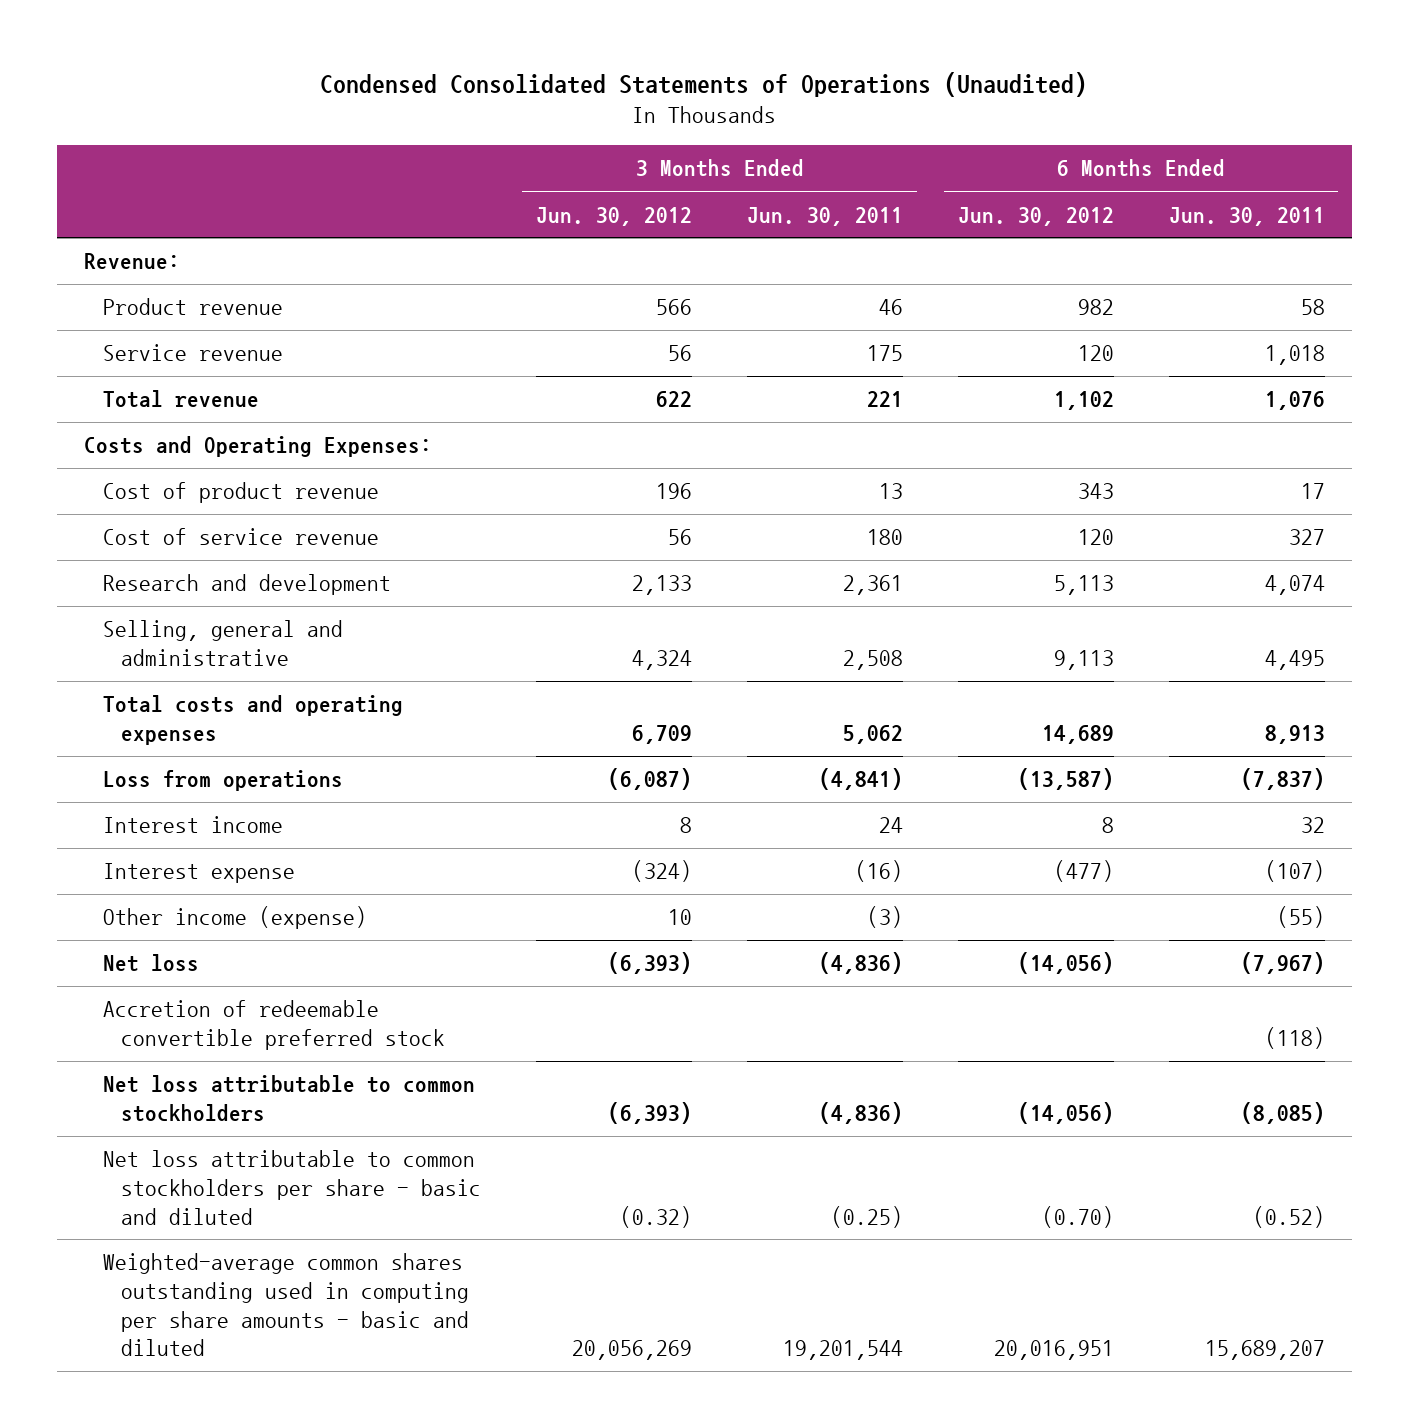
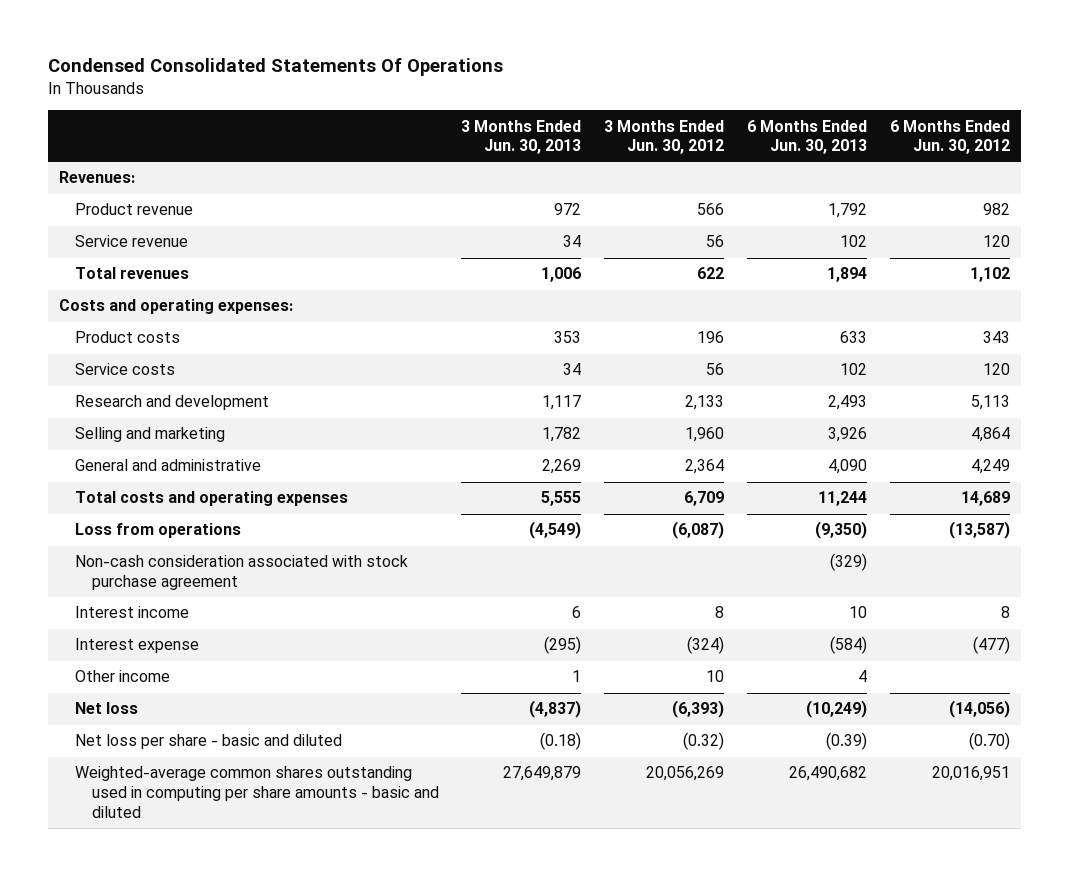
- Condensed Consolidated Statements of Operations (Unaudited)
+ Condensed Consolidated Statements Of Operations
- | 3 Months Ended Jun. 30, 2012 | 3 Months Ended Jun. 30, 2011 | 6 Months Ended Jun. 30, 2012 | 6 Months Ended Jun. 30, 2011
+ | 3 Months Ended Jun. 30, 2013 | 3 Months Ended Jun. 30, 2012 | 6 Months Ended Jun. 30, 2013 | 6 Months Ended Jun. 30, 2012
- Revenue:
+ Revenues:
- Total revenue | 622 | 221 | 1,102 | 1,076
- Costs and Operating Expenses:
- Cost of product revenue | 196 | 13 | 343 | 17
- Cost of service revenue | 56 | 180 | 120 | 327
+ Total revenues | 1,006 | 622 | 1,894 | 1,102
+ Costs and operating expenses:
+ Product costs | 353 | 196 | 633 | 343
+ Service costs | 34 | 56 | 102 | 120
- Selling, general and administrative | 4,324 | 2,508 | 9,113 | 4,495
+ Selling and marketing | 1,782 | 1,960 | 3,926 | 4,864
+ General and administrative | 2,269 | 2,364 | 4,090 | 4,249
+ Non-cash consideration associated with stock purchase agreement | | | (329) |
- Other income (expense) | 10 | (3) | | (55)
+ Other income | 1 | 10 | 4 |
- Accretion of redeemable convertible preferred stock | | | | (118)
- Net loss attributable to common stockholders | (6,393) | (4,836) | (14,056) | (8,085)
- Net loss attributable to common stockholders per share - basic and diluted | (0.32) | (0.25) | (0.70) | (0.52)
+ Net loss per share - basic and diluted | (0.18) | (0.32) | (0.39) | (0.70)

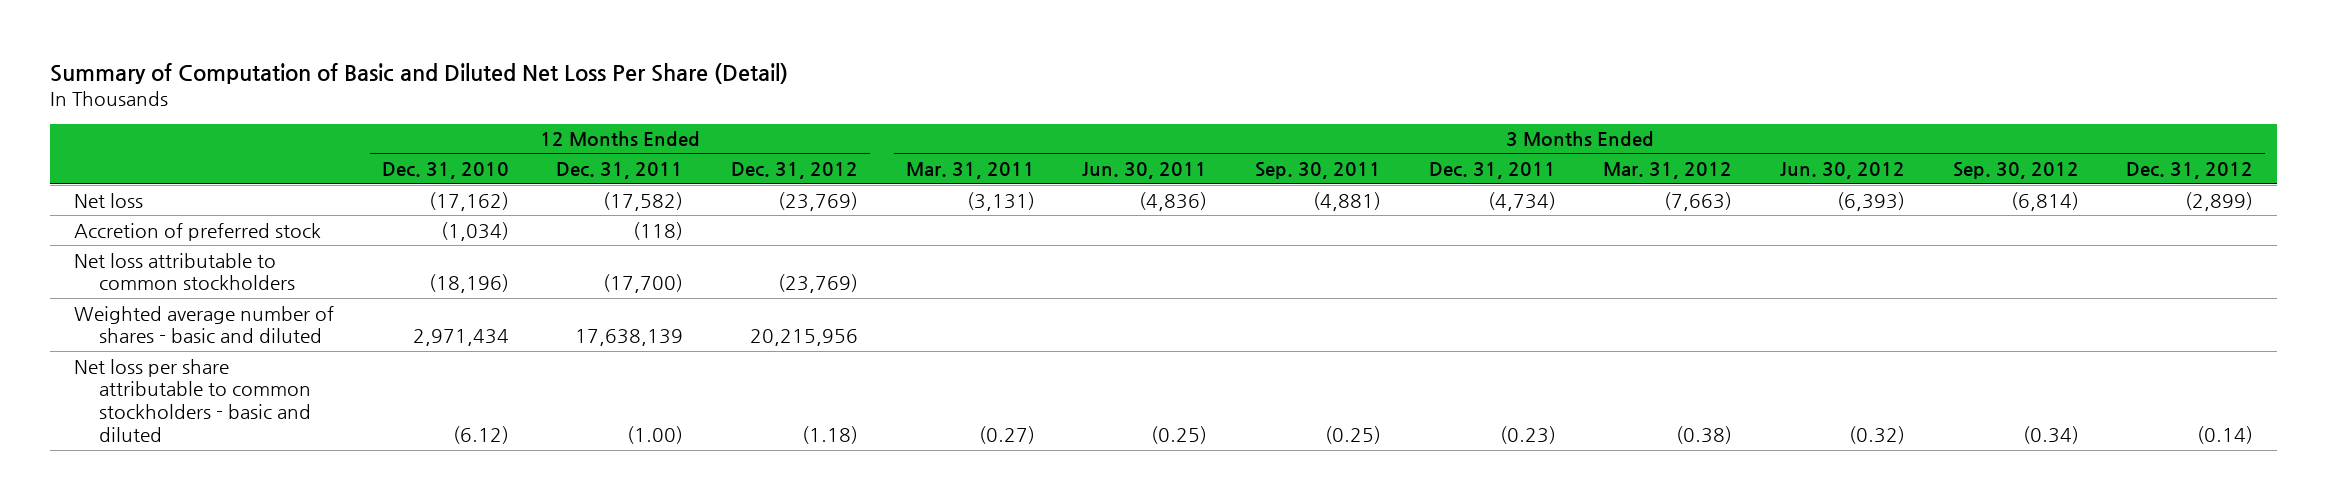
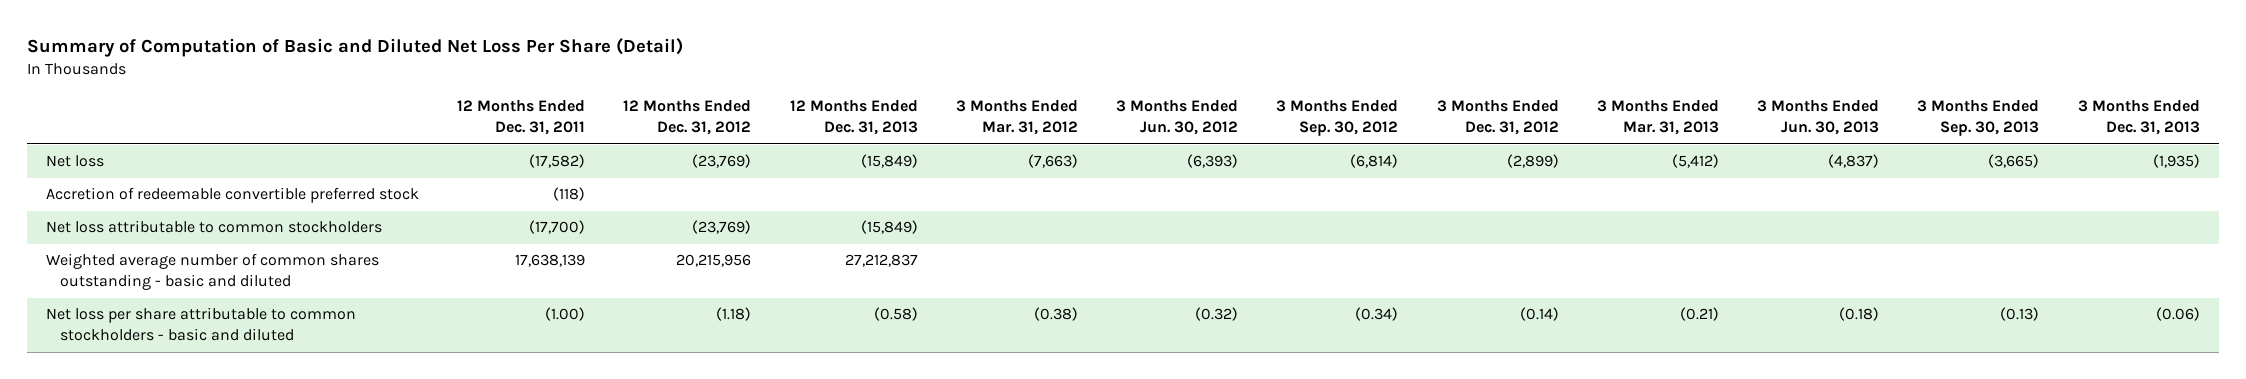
- | 12 Months Ended Dec. 31, 2010 | 12 Months Ended Dec. 31, 2011 | 12 Months Ended Dec. 31, 2012 | 3 Months Ended Mar. 31, 2011 | 3 Months Ended Jun. 30, 2011 | 3 Months Ended Sep. 30, 2011 | 3 Months Ended Dec. 31, 2011 | 3 Months Ended Mar. 31, 2012 | 3 Months Ended Jun. 30, 2012 | 3 Months Ended Sep. 30, 2012 | 3 Months Ended Dec. 31, 2012
+ | 12 Months Ended Dec. 31, 2011 | 12 Months Ended Dec. 31, 2012 | 12 Months Ended Dec. 31, 2013 | 3 Months Ended Mar. 31, 2012 | 3 Months Ended Jun. 30, 2012 | 3 Months Ended Sep. 30, 2012 | 3 Months Ended Dec. 31, 2012 | 3 Months Ended Mar. 31, 2013 | 3 Months Ended Jun. 30, 2013 | 3 Months Ended Sep. 30, 2013 | 3 Months Ended Dec. 31, 2013
- Accretion of preferred stock | (1,034) | (118) | | | | | | | | |
+ Accretion of redeemable convertible preferred stock | (118) | | | | | | | | | |
- Weighted average number of shares - basic and diluted | 2,971,434 | 17,638,139 | 20,215,956 | | | | | | | |
+ Weighted average number of common shares outstanding - basic and diluted | 17,638,139 | 20,215,956 | 27,212,837 | | | | | | | |

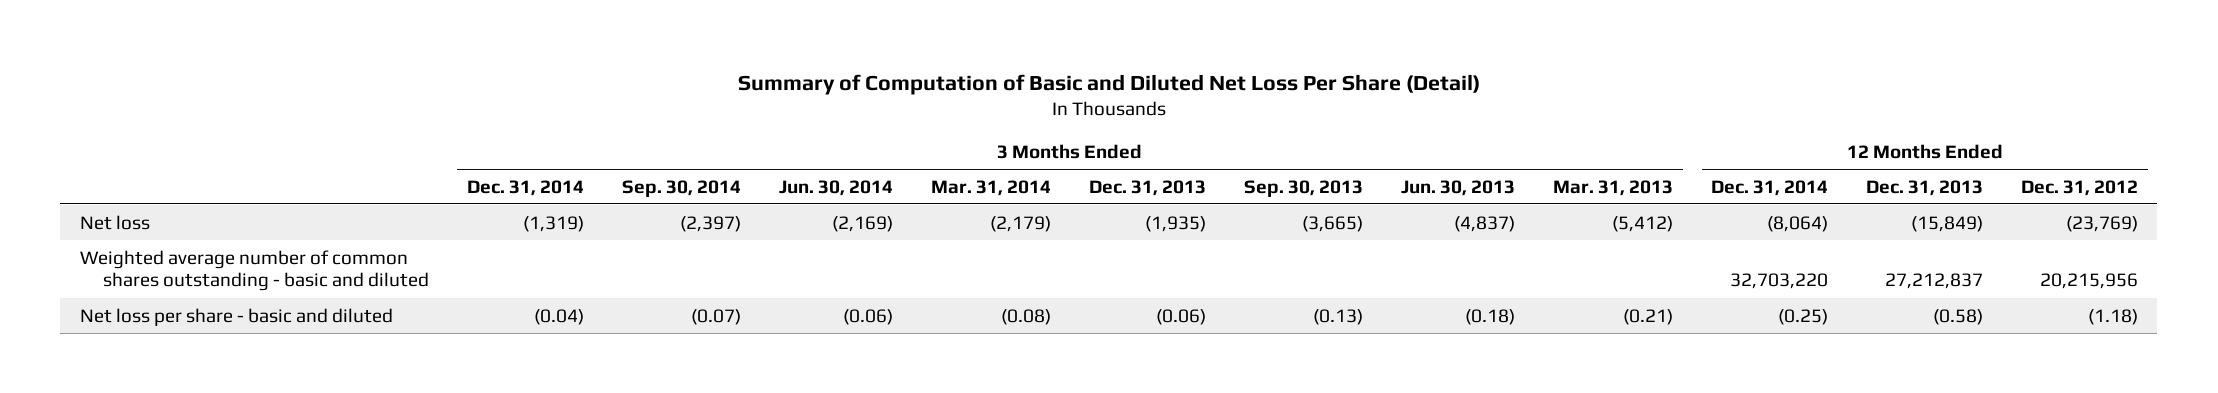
- | 12 Months Ended Dec. 31, 2011 | 12 Months Ended Dec. 31, 2012 | 12 Months Ended Dec. 31, 2013 | 3 Months Ended Mar. 31, 2012 | 3 Months Ended Jun. 30, 2012 | 3 Months Ended Sep. 30, 2012 | 3 Months Ended Dec. 31, 2012 | 3 Months Ended Mar. 31, 2013 | 3 Months Ended Jun. 30, 2013 | 3 Months Ended Sep. 30, 2013 | 3 Months Ended Dec. 31, 2013
+ | 3 Months Ended Dec. 31, 2014 | 3 Months Ended Sep. 30, 2014 | 3 Months Ended Jun. 30, 2014 | 3 Months Ended Mar. 31, 2014 | 3 Months Ended Dec. 31, 2013 | 3 Months Ended Sep. 30, 2013 | 3 Months Ended Jun. 30, 2013 | 3 Months Ended Mar. 31, 2013 | 12 Months Ended Dec. 31, 2014 | 12 Months Ended Dec. 31, 2013 | 12 Months Ended Dec. 31, 2012
- Accretion of redeemable convertible preferred stock | (118) | | | | | | | | | |
- Net loss attributable to common stockholders | (17,700) | (23,769) | (15,849) | | | | | | | |
- Net loss per share attributable to common stockholders - basic and diluted | (1.00) | (1.18) | (0.58) | (0.38) | (0.32) | (0.34) | (0.14) | (0.21) | (0.18) | (0.13) | (0.06)
+ Net loss per share - basic and diluted | (0.04) | (0.07) | (0.06) | (0.08) | (0.06) | (0.13) | (0.18) | (0.21) | (0.25) | (0.58) | (1.18)

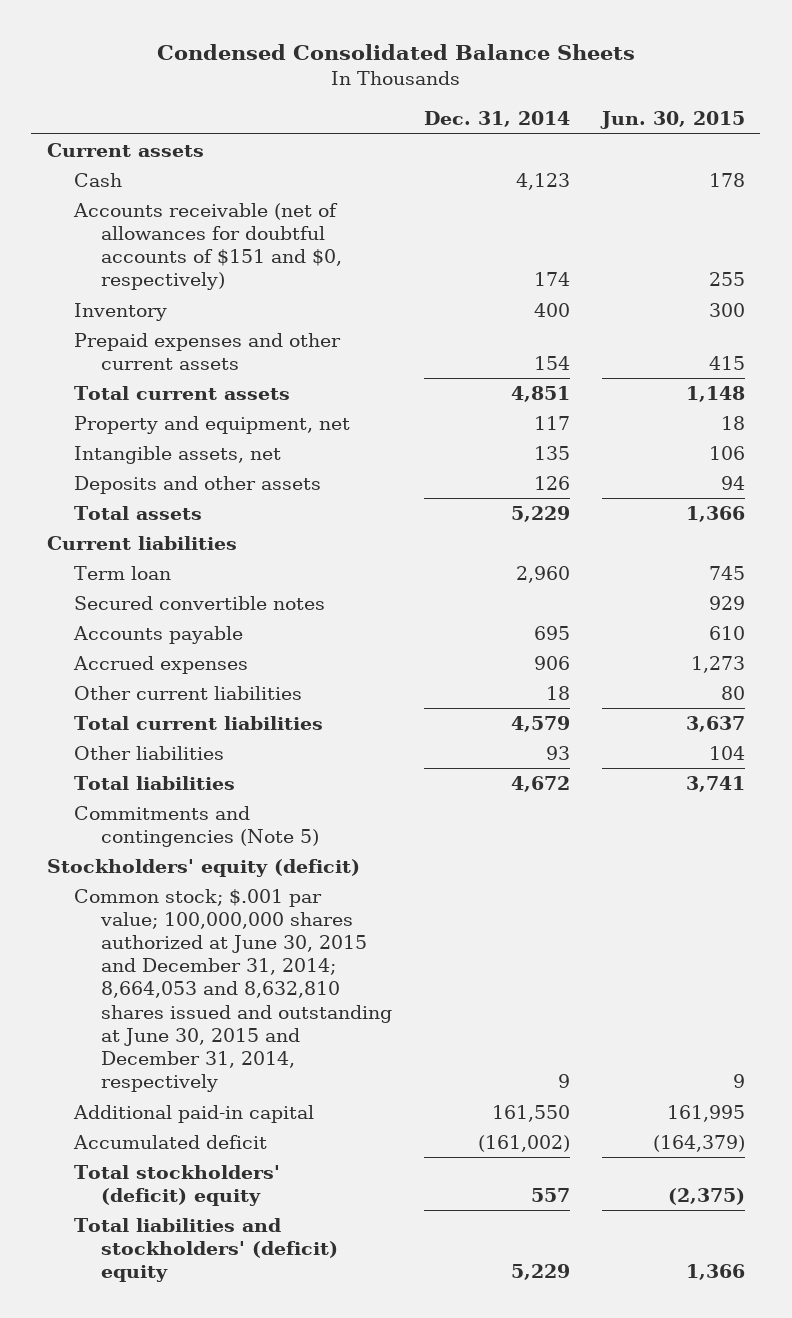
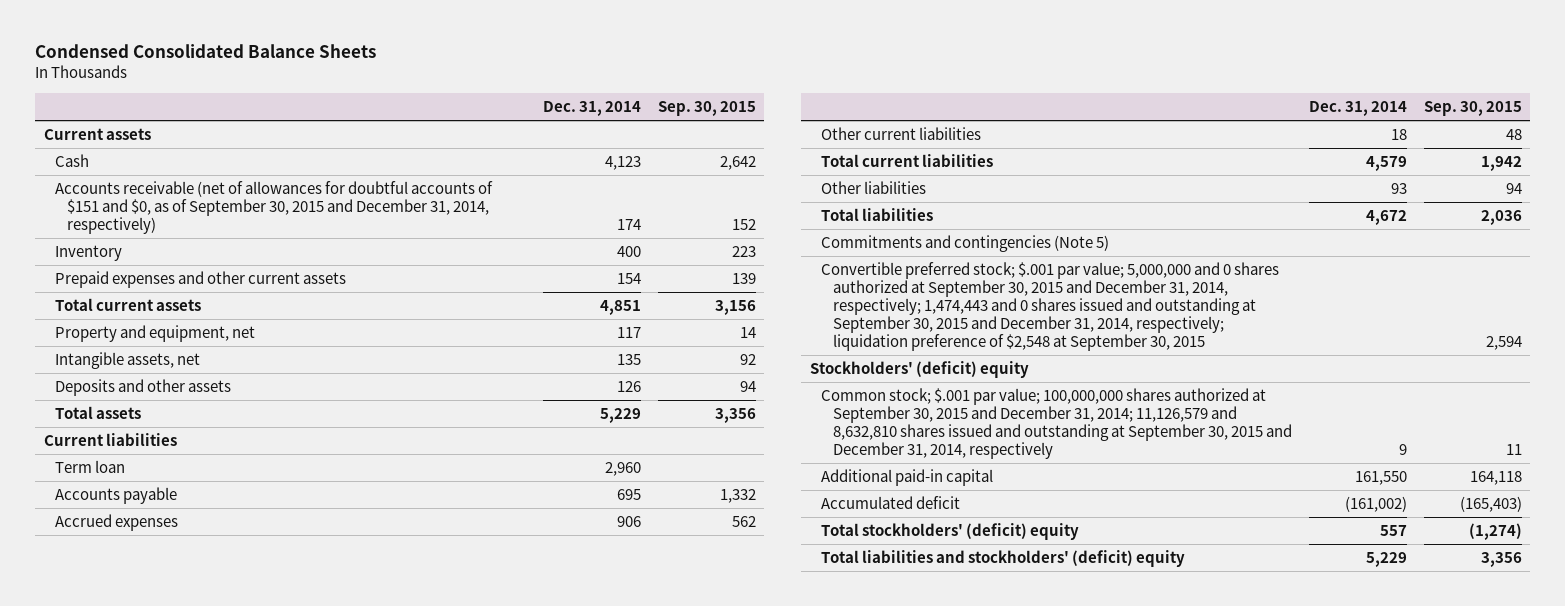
- | Dec. 31, 2014 | Jun. 30, 2015
+ | Dec. 31, 2014 | Sep. 30, 2015
- Accounts receivable (net of allowances for doubtful accounts of $151 and $0, respectively) | 174 | 255
+ Accounts receivable (net of allowances for doubtful accounts of $151 and $0, as of September 30, 2015 and December 31, 2014, respectively) | 174 | 152
- Secured convertible notes | | 929
- Stockholders' equity (deficit)
- Common stock; $.001 par value; 100,000,000 shares authorized at June 30, 2015 and December 31, 2014; 8,664,053 and 8,632,810 shares issued and outstanding at June 30, 2015 and December 31, 2014, respectively | 9 | 9
+ Convertible preferred stock; $.001 par value; 5,000,000 and 0 shares authorized at September 30, 2015 and December 31, 2014, respectively; 1,474,443 and 0 shares issued and outstanding at September 30, 2015 and December 31, 2014, respectively; liquidation preference of $2,548 at September 30, 2015 | | 2,594
+ Stockholders' (deficit) equity
+ Common stock; $.001 par value; 100,000,000 shares authorized at September 30, 2015 and December 31, 2014; 11,126,579 and 8,632,810 shares issued and outstanding at September 30, 2015 and December 31, 2014, respectively | 9 | 11

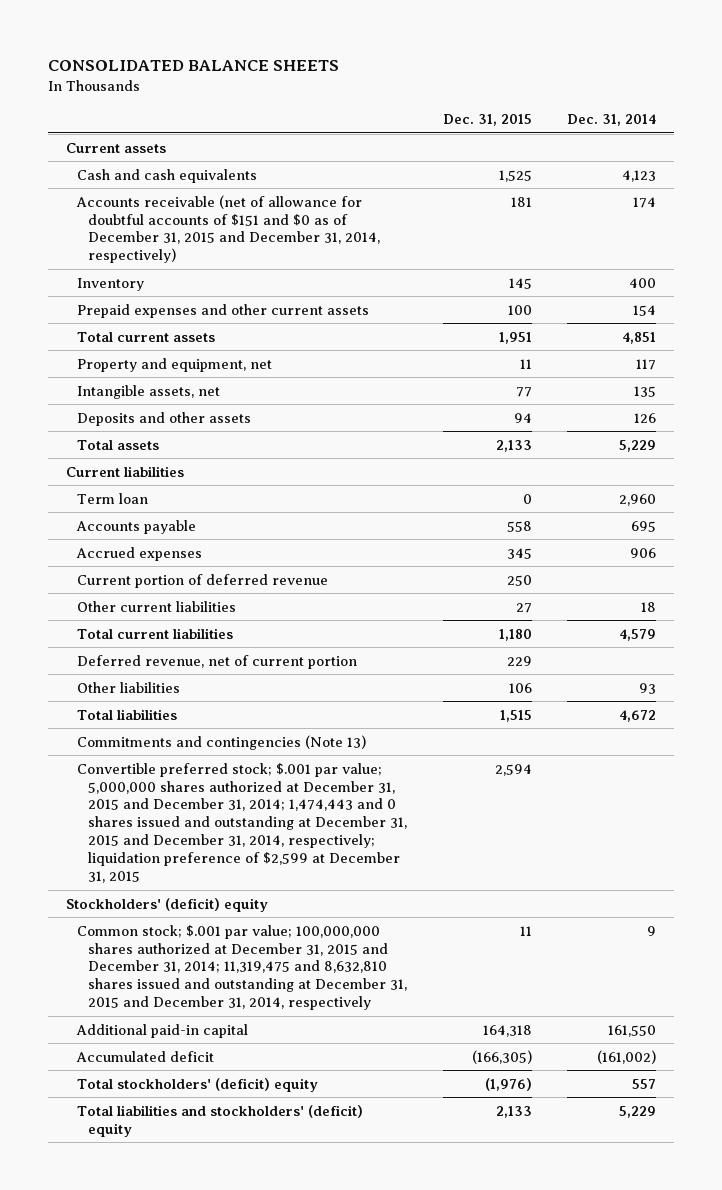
- Condensed Consolidated Balance Sheets
+ CONSOLIDATED BALANCE SHEETS
- | Dec. 31, 2014 | Sep. 30, 2015
+ | Dec. 31, 2015 | Dec. 31, 2014
- Cash | 4,123 | 2,642
- Accounts receivable (net of allowances for doubtful accounts of $151 and $0, as of September 30, 2015 and December 31, 2014, respectively) | 174 | 152
+ Cash and cash equivalents | 1,525 | 4,123
+ Accounts receivable (net of allowance for doubtful accounts of $151 and $0 as of December 31, 2015 and December 31, 2014, respectively) | 181 | 174
+ Current portion of deferred revenue | 250 |
+ Deferred revenue, net of current portion | 229 |
- Commitments and contingencies (Note 5)
- Convertible preferred stock; $.001 par value; 5,000,000 and 0 shares authorized at September 30, 2015 and December 31, 2014, respectively; 1,474,443 and 0 shares issued and outstanding at September 30, 2015 and December 31, 2014, respectively; liquidation preference of $2,548 at September 30, 2015 | | 2,594
+ Commitments and contingencies (Note 13)
+ Convertible preferred stock; $.001 par value; 5,000,000 shares authorized at December 31, 2015 and December 31, 2014; 1,474,443 and 0 shares issued and outstanding at December 31, 2015 and December 31, 2014, respectively; liquidation preference of $2,599 at December 31, 2015 | 2,594 |
- Common stock; $.001 par value; 100,000,000 shares authorized at September 30, 2015 and December 31, 2014; 11,126,579 and 8,632,810 shares issued and outstanding at September 30, 2015 and December 31, 2014, respectively | 9 | 11
+ Common stock; $.001 par value; 100,000,000 shares authorized at December 31, 2015 and December 31, 2014; 11,319,475 and 8,632,810 shares issued and outstanding at December 31, 2015 and December 31, 2014, respectively | 11 | 9

